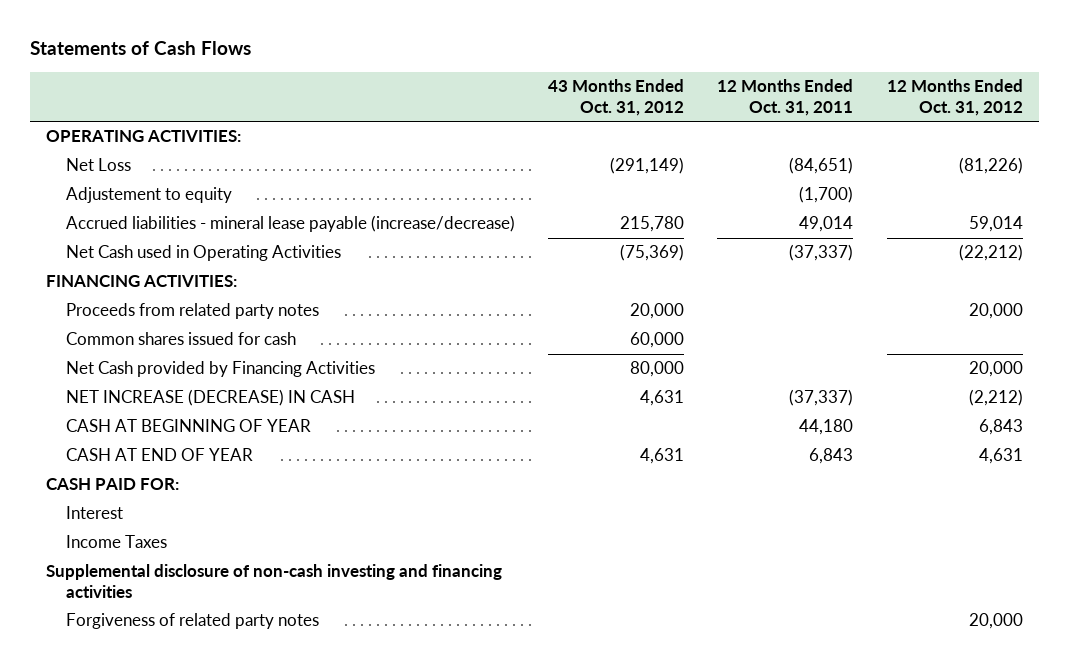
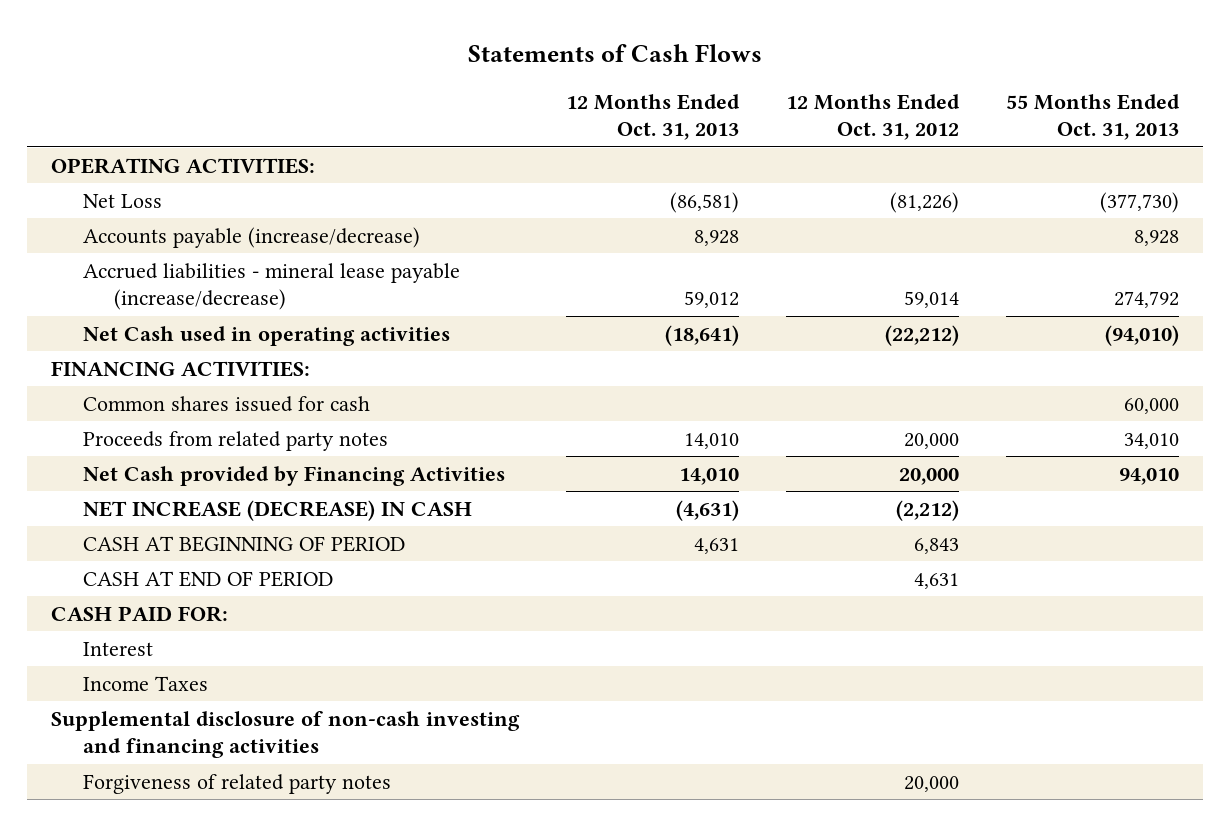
- | 43 Months Ended Oct. 31, 2012 | 12 Months Ended Oct. 31, 2011 | 12 Months Ended Oct. 31, 2012
+ | 12 Months Ended Oct. 31, 2013 | 12 Months Ended Oct. 31, 2012 | 55 Months Ended Oct. 31, 2013
- Adjustement to equity | | (1,700) |
+ Accounts payable (increase/decrease) | 8,928 | | 8,928
- Net Cash used in Operating Activities | (75,369) | (37,337) | (22,212)
+ Net Cash used in operating activities | (18,641) | (22,212) | (94,010)
moved down: Proceeds from related party notes | 14,010 | 20,000 | 34,010
- CASH AT BEGINNING OF YEAR | | 44,180 | 6,843
- CASH AT END OF YEAR | 4,631 | 6,843 | 4,631
+ CASH AT BEGINNING OF PERIOD | 4,631 | 6,843 |
+ CASH AT END OF PERIOD | | 4,631 |

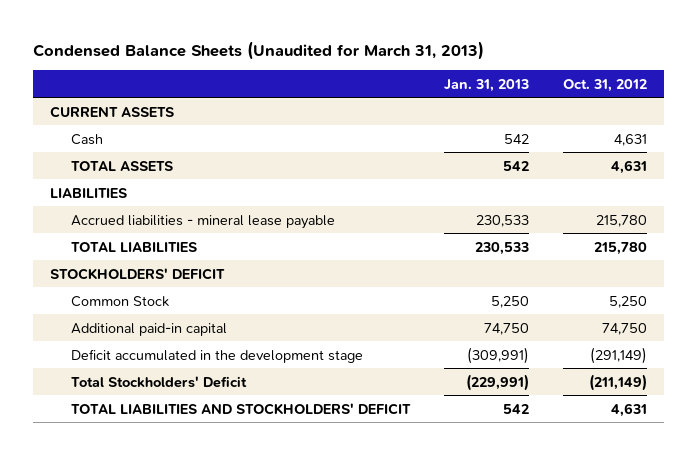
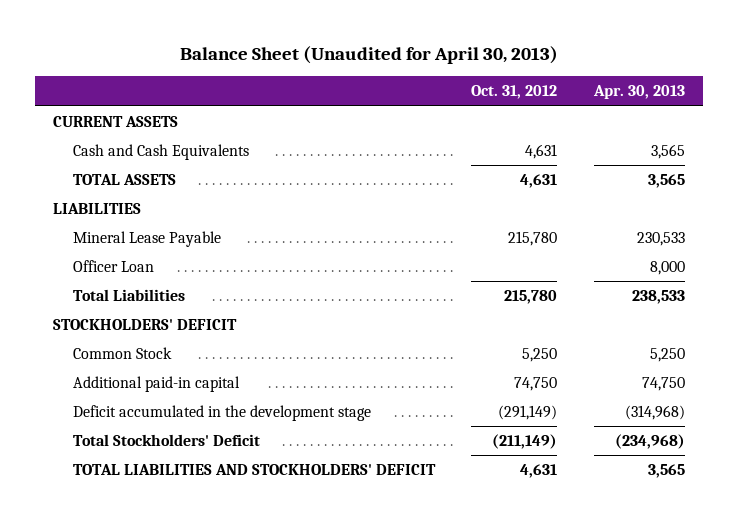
- Condensed Balance Sheets (Unaudited for March 31, 2013)
+ Balance Sheet (Unaudited for April 30, 2013)
- | Jan. 31, 2013 | Oct. 31, 2012
+ | Oct. 31, 2012 | Apr. 30, 2013
- Cash | 542 | 4,631
+ Cash and Cash Equivalents | 4,631 | 3,565
- Accrued liabilities - mineral lease payable | 230,533 | 215,780
- TOTAL LIABILITIES | 230,533 | 215,780
+ Mineral Lease Payable | 215,780 | 230,533
+ Officer Loan | | 8,000
+ Total Liabilities | 215,780 | 238,533

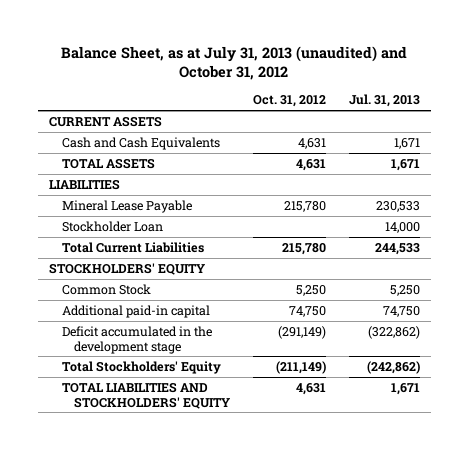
- Balance Sheet (Unaudited for April 30, 2013)
+ Balance Sheet, as at July 31, 2013 (unaudited) and October 31, 2012
- | Oct. 31, 2012 | Apr. 30, 2013
+ | Oct. 31, 2012 | Jul. 31, 2013
- Officer Loan | | 8,000
- Total Liabilities | 215,780 | 238,533
- STOCKHOLDERS' DEFICIT
+ Stockholder Loan | | 14,000
+ Total Current Liabilities | 215,780 | 244,533
+ STOCKHOLDERS' EQUITY
- Total Stockholders' Deficit | (211,149) | (234,968)
- TOTAL LIABILITIES AND STOCKHOLDERS' DEFICIT | 4,631 | 3,565
+ Total Stockholders' Equity | (211,149) | (242,862)
+ TOTAL LIABILITIES AND STOCKHOLDERS' EQUITY | 4,631 | 1,671

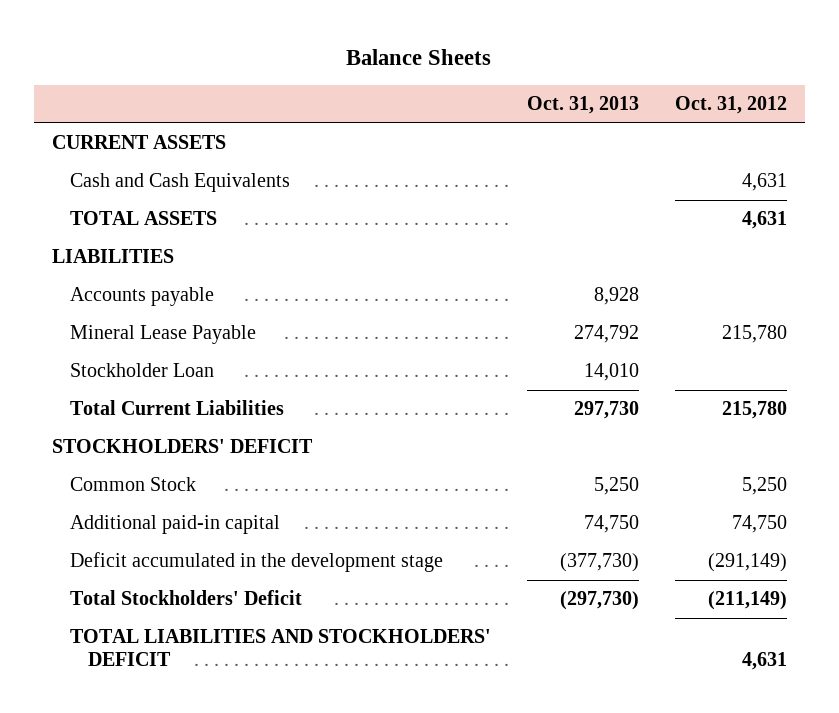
- Balance Sheet, as at July 31, 2013 (unaudited) and October 31, 2012
+ Balance Sheets
- | Oct. 31, 2012 | Jul. 31, 2013
+ | Oct. 31, 2013 | Oct. 31, 2012
+ Accounts payable | 8,928 |
- STOCKHOLDERS' EQUITY
+ STOCKHOLDERS' DEFICIT
- Total Stockholders' Equity | (211,149) | (242,862)
- TOTAL LIABILITIES AND STOCKHOLDERS' EQUITY | 4,631 | 1,671
+ Total Stockholders' Deficit | (297,730) | (211,149)
+ TOTAL LIABILITIES AND STOCKHOLDERS' DEFICIT | | 4,631

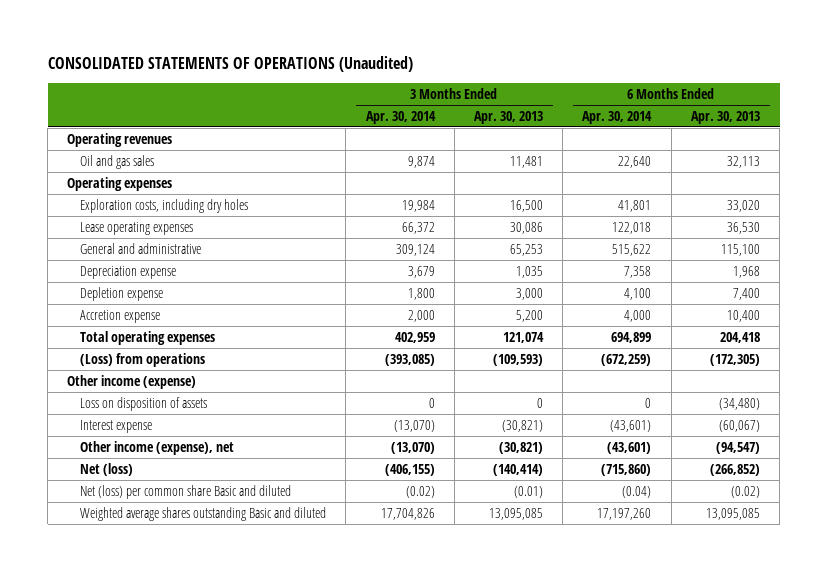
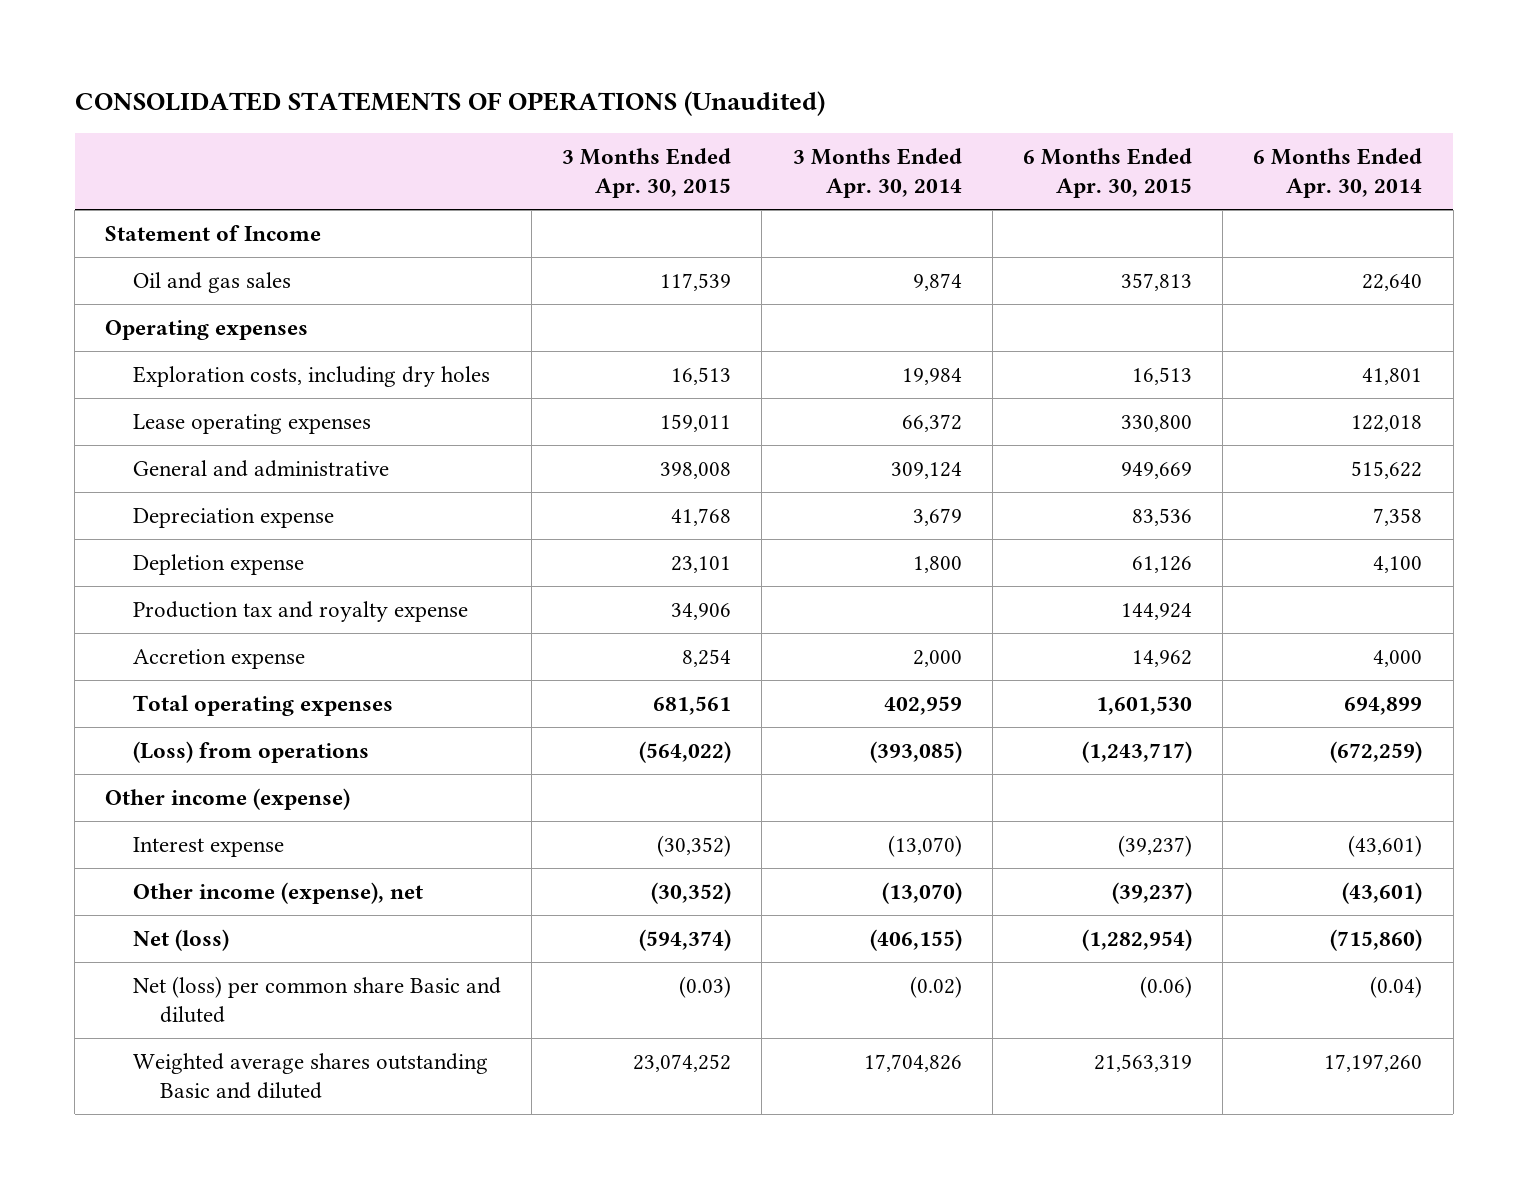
- | 3 Months Ended Apr. 30, 2014 | 3 Months Ended Apr. 30, 2013 | 6 Months Ended Apr. 30, 2014 | 6 Months Ended Apr. 30, 2013
+ | 3 Months Ended Apr. 30, 2015 | 3 Months Ended Apr. 30, 2014 | 6 Months Ended Apr. 30, 2015 | 6 Months Ended Apr. 30, 2014
- Operating revenues
+ Statement of Income
+ Production tax and royalty expense | 34,906 | | 144,924 |
- Loss on disposition of assets | 0 | 0 | 0 | (34,480)

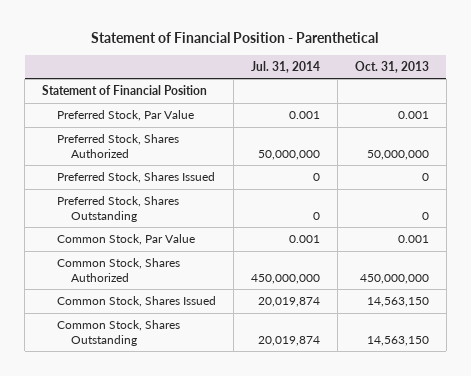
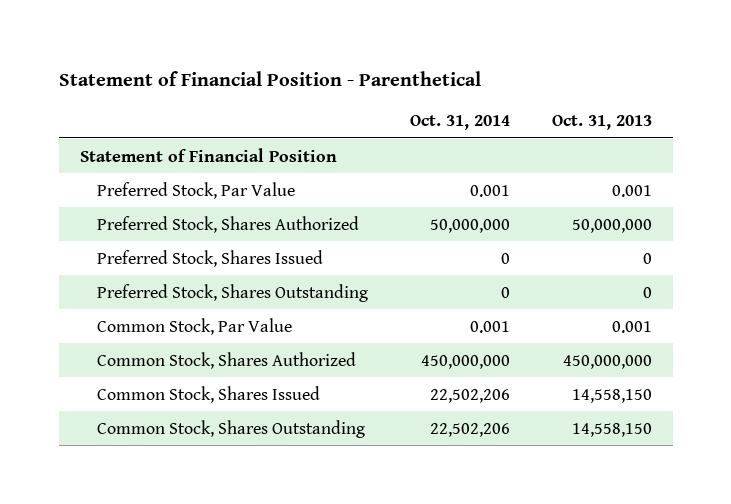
- | Jul. 31, 2014 | Oct. 31, 2013
+ | Oct. 31, 2014 | Oct. 31, 2013
- Common Stock, Shares Issued | 20,019,874 | 14,563,150
- Common Stock, Shares Outstanding | 20,019,874 | 14,563,150
+ Common Stock, Shares Issued | 22,502,206 | 14,558,150
+ Common Stock, Shares Outstanding | 22,502,206 | 14,558,150

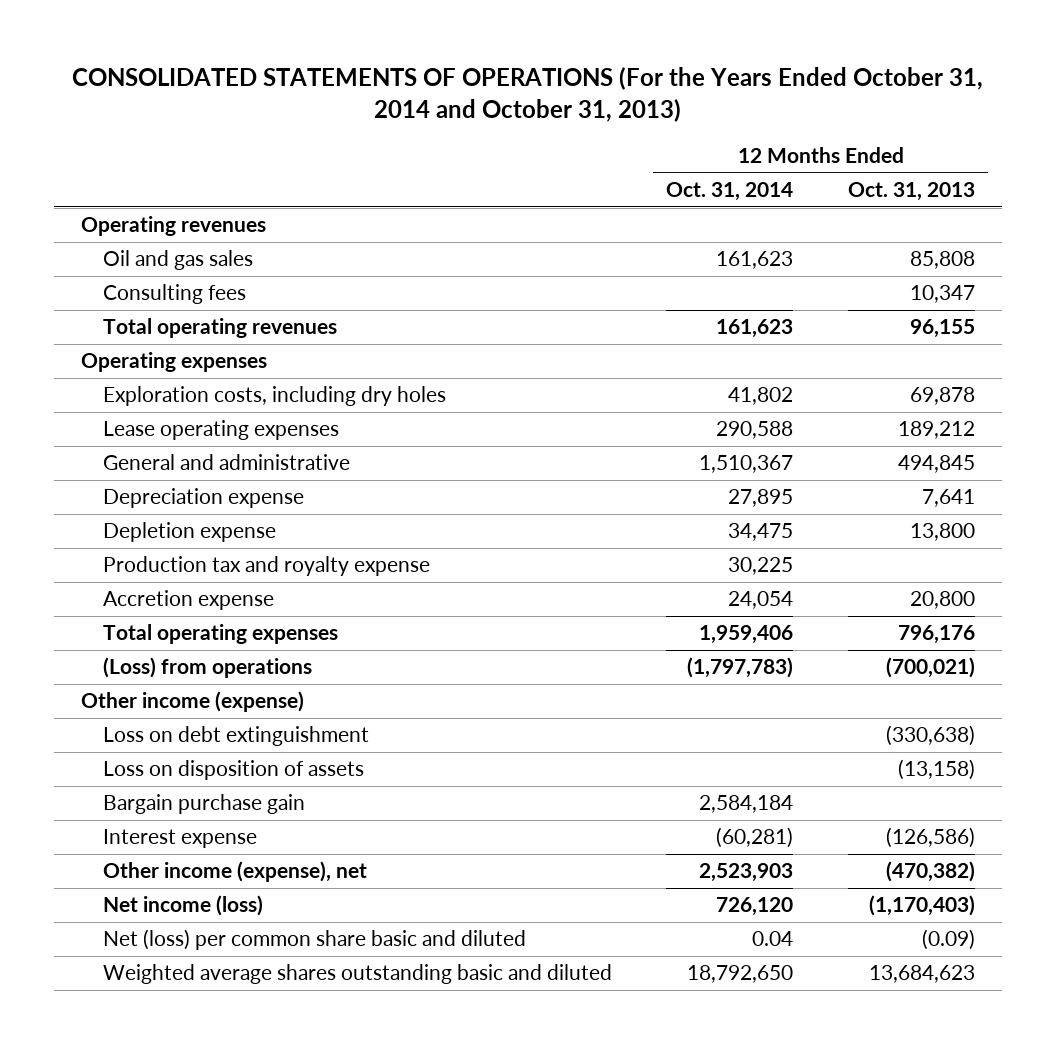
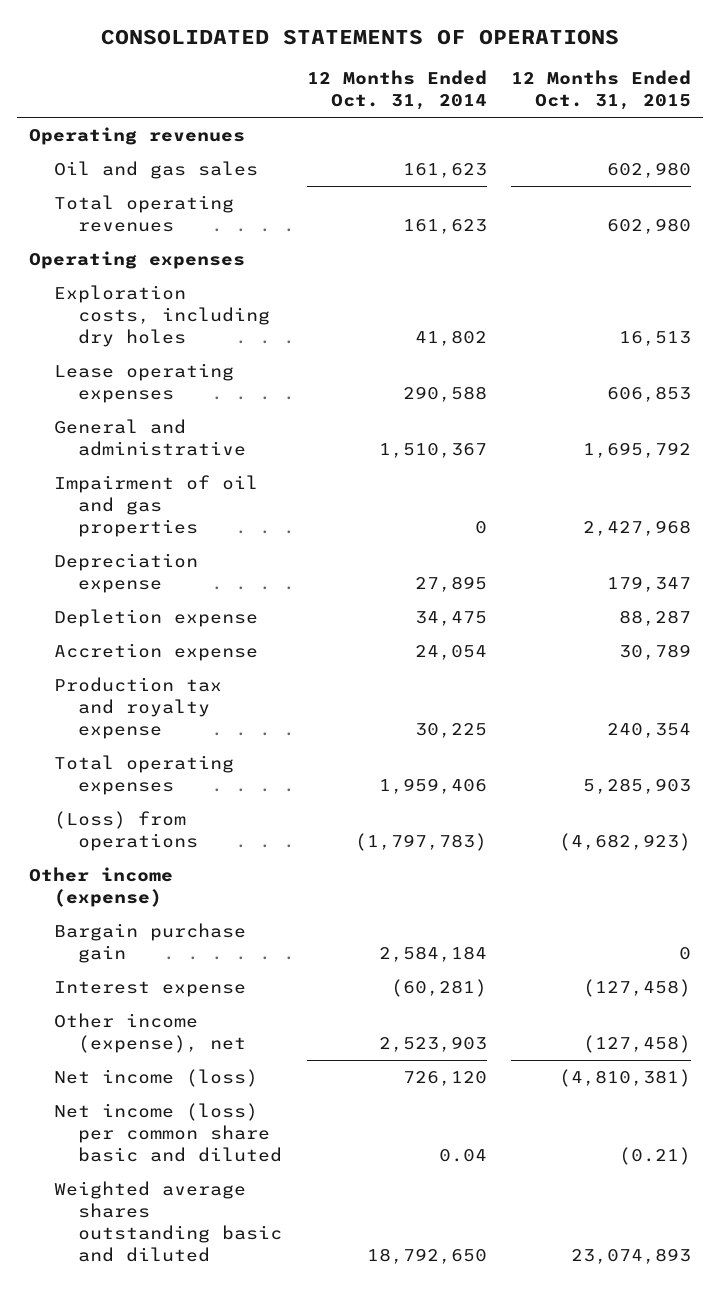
- CONSOLIDATED STATEMENTS OF OPERATIONS (For the Years Ended October 31, 2014 and October 31, 2013)
+ CONSOLIDATED STATEMENTS OF OPERATIONS
- | 12 Months Ended Oct. 31, 2014 | 12 Months Ended Oct. 31, 2013
+ | 12 Months Ended Oct. 31, 2014 | 12 Months Ended Oct. 31, 2015
- Consulting fees | | 10,347
+ Impairment of oil and gas properties | 0 | 2,427,968
moved down: Production tax and royalty expense | 30,225 | 240,354
- Loss on debt extinguishment | | (330,638)
- Loss on disposition of assets | | (13,158)
- Net (loss) per common share basic and diluted | 0.04 | (0.09)
+ Net income (loss) per common share basic and diluted | 0.04 | (0.21)

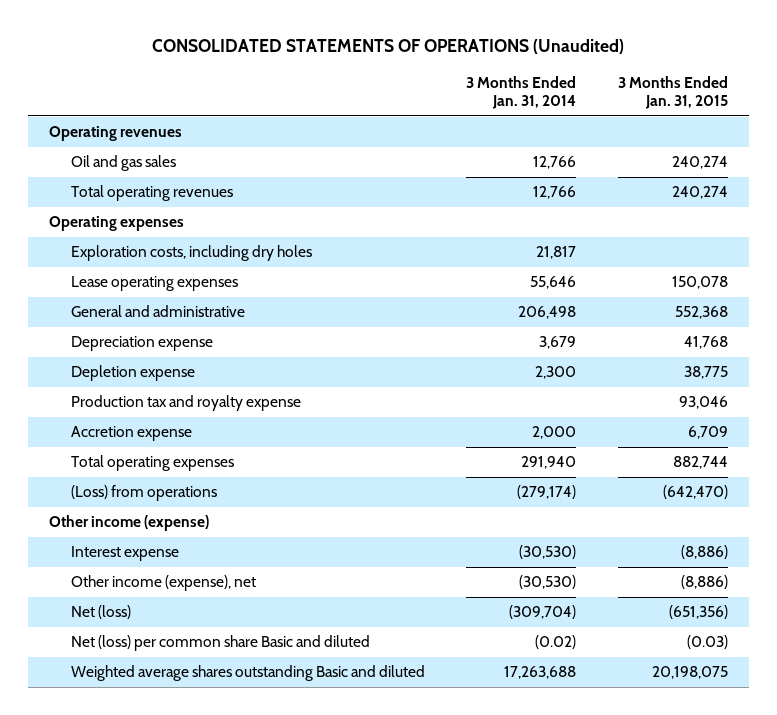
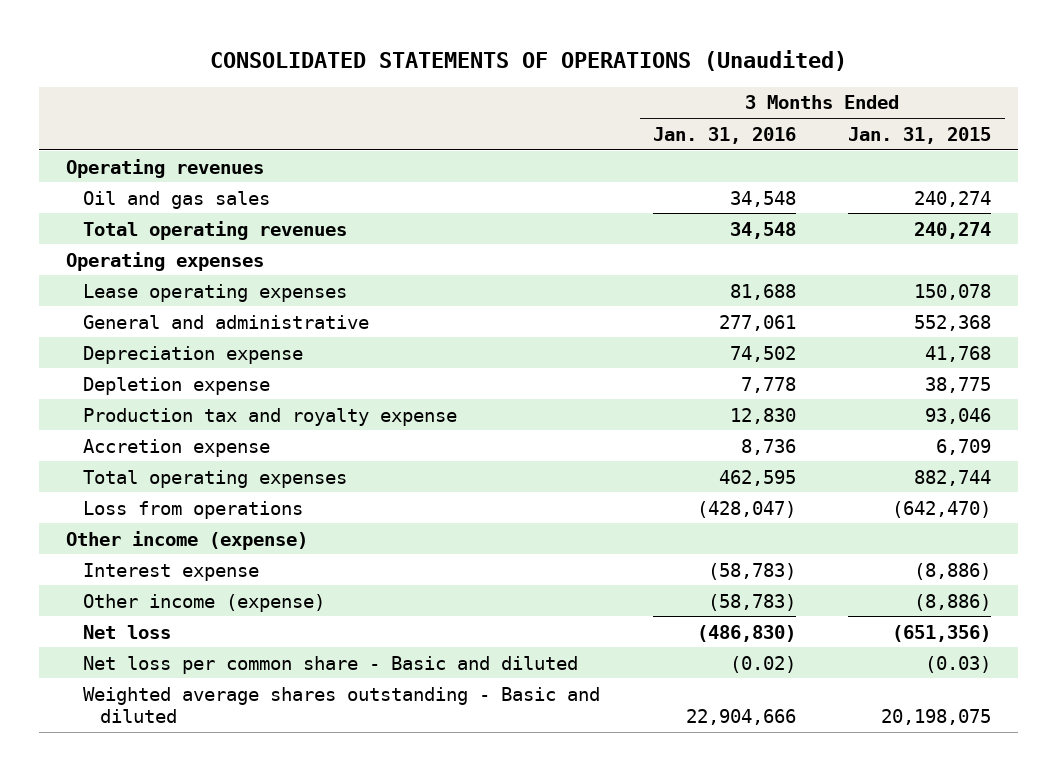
- | 3 Months Ended Jan. 31, 2014 | 3 Months Ended Jan. 31, 2015
+ | 3 Months Ended Jan. 31, 2016 | 3 Months Ended Jan. 31, 2015
- Exploration costs, including dry holes | 21,817 |
- (Loss) from operations | (279,174) | (642,470)
+ Loss from operations | (428,047) | (642,470)
- Other income (expense), net | (30,530) | (8,886)
- Net (loss) | (309,704) | (651,356)
- Net (loss) per common share Basic and diluted | (0.02) | (0.03)
- Weighted average shares outstanding Basic and diluted | 17,263,688 | 20,198,075
+ Other income (expense) | (58,783) | (8,886)
+ Net loss | (486,830) | (651,356)
+ Net loss per common share - Basic and diluted | (0.02) | (0.03)
+ Weighted average shares outstanding - Basic and diluted | 22,904,666 | 20,198,075

